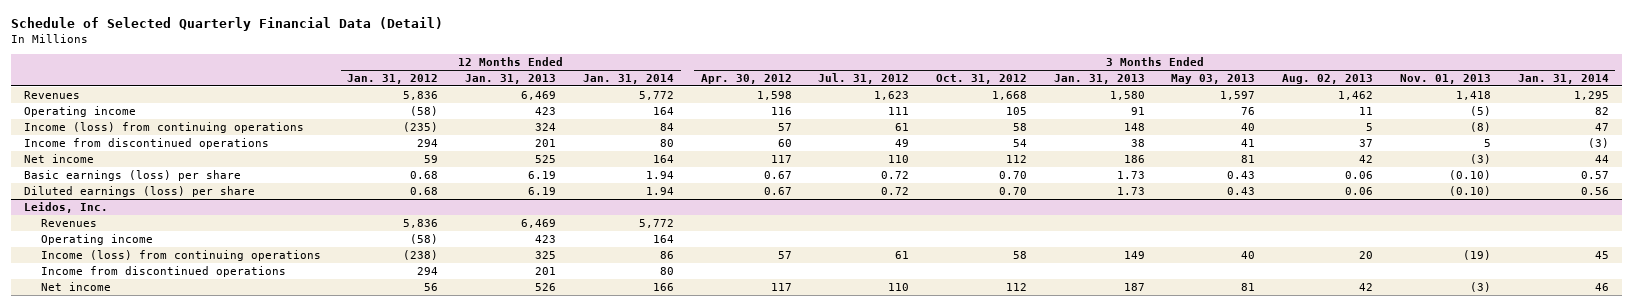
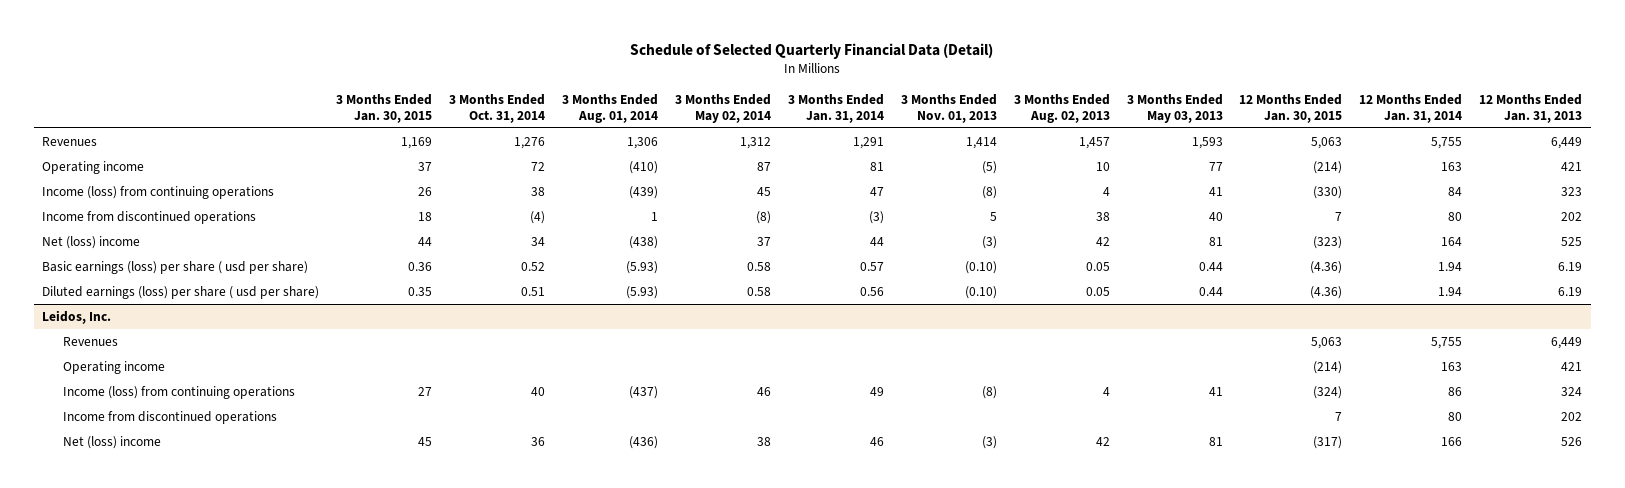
- | 12 Months Ended Jan. 31, 2012 | 12 Months Ended Jan. 31, 2013 | 12 Months Ended Jan. 31, 2014 | 3 Months Ended Apr. 30, 2012 | 3 Months Ended Jul. 31, 2012 | 3 Months Ended Oct. 31, 2012 | 3 Months Ended Jan. 31, 2013 | 3 Months Ended May 03, 2013 | 3 Months Ended Aug. 02, 2013 | 3 Months Ended Nov. 01, 2013 | 3 Months Ended Jan. 31, 2014
+ | 3 Months Ended Jan. 30, 2015 | 3 Months Ended Oct. 31, 2014 | 3 Months Ended Aug. 01, 2014 | 3 Months Ended May 02, 2014 | 3 Months Ended Jan. 31, 2014 | 3 Months Ended Nov. 01, 2013 | 3 Months Ended Aug. 02, 2013 | 3 Months Ended May 03, 2013 | 12 Months Ended Jan. 30, 2015 | 12 Months Ended Jan. 31, 2014 | 12 Months Ended Jan. 31, 2013
- Revenues | 5,836 | 6,469 | 5,772 | 1,598 | 1,623 | 1,668 | 1,580 | 1,597 | 1,462 | 1,418 | 1,295
- Operating income | (58) | 423 | 164 | 116 | 111 | 105 | 91 | 76 | 11 | (5) | 82
- Income (loss) from continuing operations | (235) | 324 | 84 | 57 | 61 | 58 | 148 | 40 | 5 | (8) | 47
- Income from discontinued operations | 294 | 201 | 80 | 60 | 49 | 54 | 38 | 41 | 37 | 5 | (3)
- Net income | 59 | 525 | 164 | 117 | 110 | 112 | 186 | 81 | 42 | (3) | 44
- Basic earnings (loss) per share | 0.68 | 6.19 | 1.94 | 0.67 | 0.72 | 0.70 | 1.73 | 0.43 | 0.06 | (0.10) | 0.57
- Diluted earnings (loss) per share | 0.68 | 6.19 | 1.94 | 0.67 | 0.72 | 0.70 | 1.73 | 0.43 | 0.06 | (0.10) | 0.56
+ Revenues | 1,169 | 1,276 | 1,306 | 1,312 | 1,291 | 1,414 | 1,457 | 1,593 | 5,063 | 5,755 | 6,449
+ Operating income | 37 | 72 | (410) | 87 | 81 | (5) | 10 | 77 | (214) | 163 | 421
+ Income (loss) from continuing operations | 26 | 38 | (439) | 45 | 47 | (8) | 4 | 41 | (330) | 84 | 323
+ Income from discontinued operations | 18 | (4) | 1 | (8) | (3) | 5 | 38 | 40 | 7 | 80 | 202
+ Net (loss) income | 44 | 34 | (438) | 37 | 44 | (3) | 42 | 81 | (323) | 164 | 525
+ Basic earnings (loss) per share ( usd per share) | 0.36 | 0.52 | (5.93) | 0.58 | 0.57 | (0.10) | 0.05 | 0.44 | (4.36) | 1.94 | 6.19
+ Diluted earnings (loss) per share ( usd per share) | 0.35 | 0.51 | (5.93) | 0.58 | 0.56 | (0.10) | 0.05 | 0.44 | (4.36) | 1.94 | 6.19
@ Leidos, Inc.
- Revenues | 5,836 | 6,469 | 5,772 | | | | | | | |
- Operating income | (58) | 423 | 164 | | | | | | | |
- Income (loss) from continuing operations | (238) | 325 | 86 | 57 | 61 | 58 | 149 | 40 | 20 | (19) | 45
- Income from discontinued operations | 294 | 201 | 80 | | | | | | | |
- Net income | 56 | 526 | 166 | 117 | 110 | 112 | 187 | 81 | 42 | (3) | 46
+ Revenues | | | | | | | | | 5,063 | 5,755 | 6,449
+ Operating income | | | | | | | | | (214) | 163 | 421
+ Income (loss) from continuing operations | 27 | 40 | (437) | 46 | 49 | (8) | 4 | 41 | (324) | 86 | 324
+ Income from discontinued operations | | | | | | | | | 7 | 80 | 202
+ Net (loss) income | 45 | 36 | (436) | 38 | 46 | (3) | 42 | 81 | (317) | 166 | 526

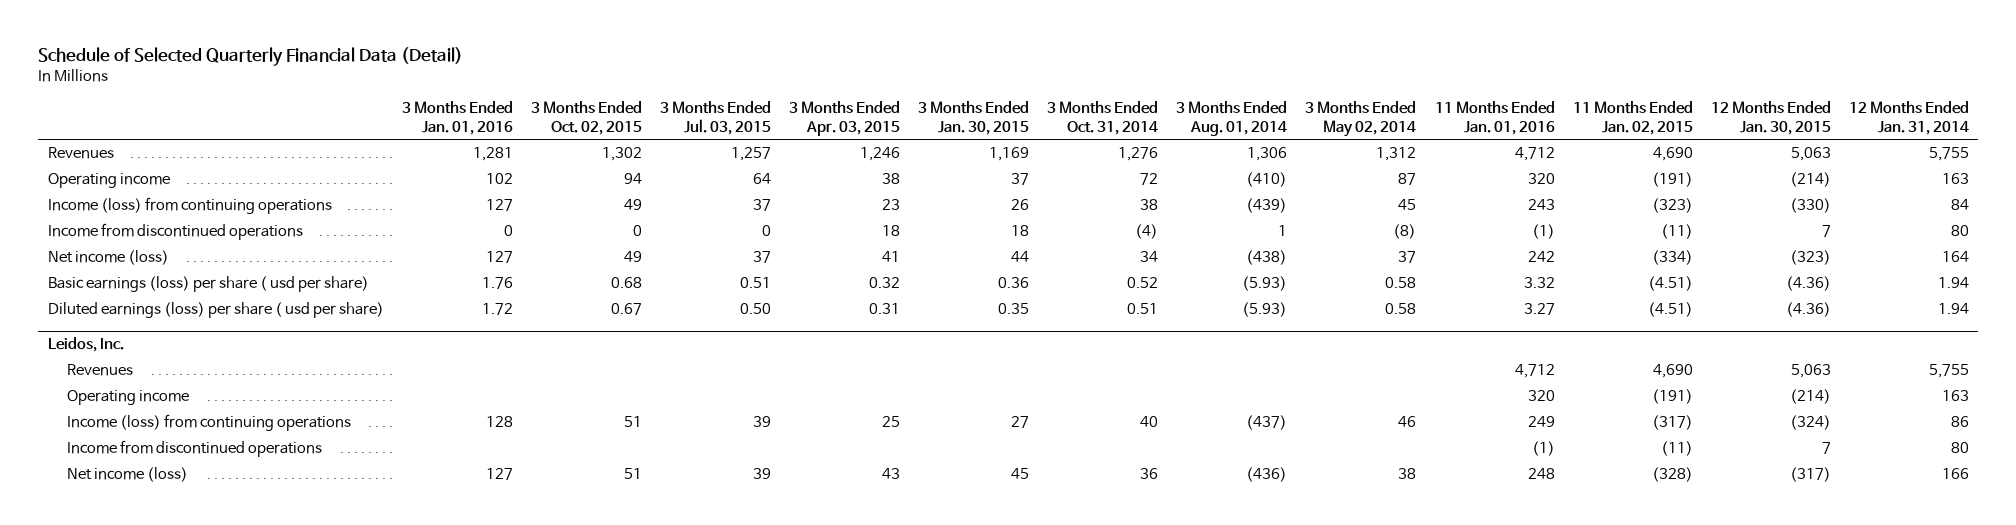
- | 3 Months Ended Jan. 30, 2015 | 3 Months Ended Oct. 31, 2014 | 3 Months Ended Aug. 01, 2014 | 3 Months Ended May 02, 2014 | 3 Months Ended Jan. 31, 2014 | 3 Months Ended Nov. 01, 2013 | 3 Months Ended Aug. 02, 2013 | 3 Months Ended May 03, 2013 | 12 Months Ended Jan. 30, 2015 | 12 Months Ended Jan. 31, 2014 | 12 Months Ended Jan. 31, 2013
+ | 3 Months Ended Jan. 01, 2016 | 3 Months Ended Oct. 02, 2015 | 3 Months Ended Jul. 03, 2015 | 3 Months Ended Apr. 03, 2015 | 3 Months Ended Jan. 30, 2015 | 3 Months Ended Oct. 31, 2014 | 3 Months Ended Aug. 01, 2014 | 3 Months Ended May 02, 2014 | 11 Months Ended Jan. 01, 2016 | 11 Months Ended Jan. 02, 2015 | 12 Months Ended Jan. 30, 2015 | 12 Months Ended Jan. 31, 2014
- Net (loss) income | 44 | 34 | (438) | 37 | 44 | (3) | 42 | 81 | (323) | 164 | 525
+ Net income (loss) | 127 | 49 | 37 | 41 | 44 | 34 | (438) | 37 | 242 | (334) | (323) | 164
@ Leidos, Inc.
- Net (loss) income | 45 | 36 | (436) | 38 | 46 | (3) | 42 | 81 | (317) | 166 | 526
+ Net income (loss) | 127 | 51 | 39 | 43 | 45 | 36 | (436) | 38 | 248 | (328) | (317) | 166

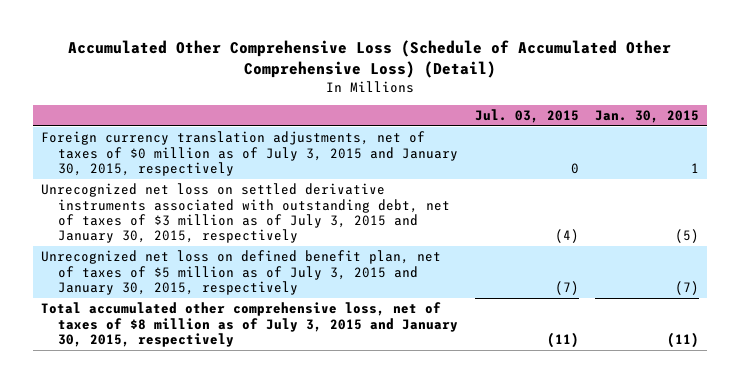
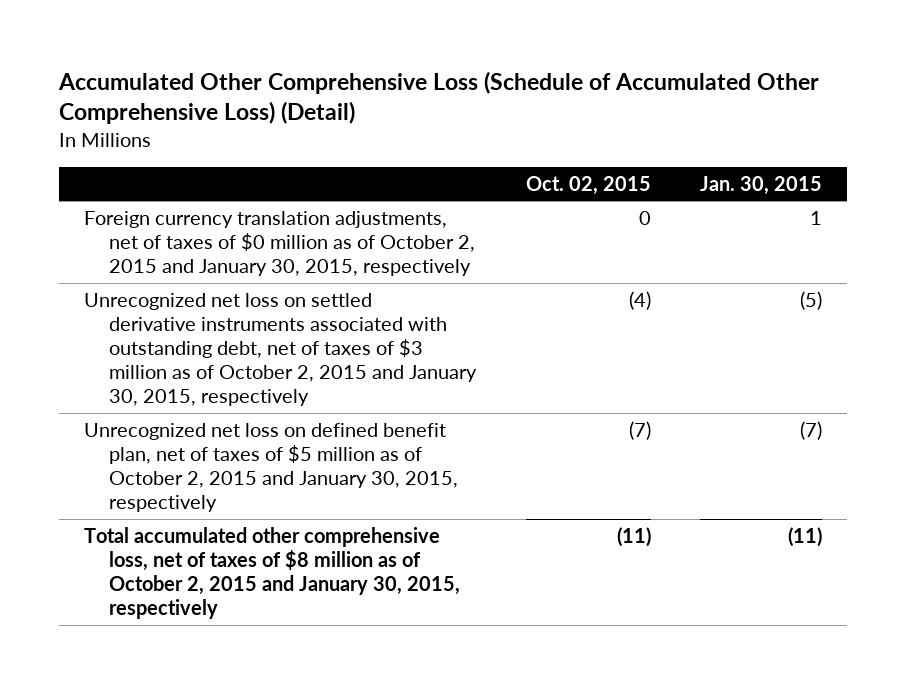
- | Jul. 03, 2015 | Jan. 30, 2015
+ | Oct. 02, 2015 | Jan. 30, 2015
- Foreign currency translation adjustments, net of taxes of $0 million as of July 3, 2015 and January 30, 2015, respectively | 0 | 1
- Unrecognized net loss on settled derivative instruments associated with outstanding debt, net of taxes of $3 million as of July 3, 2015 and January 30, 2015, respectively | (4) | (5)
- Unrecognized net loss on defined benefit plan, net of taxes of $5 million as of July 3, 2015 and January 30, 2015, respectively | (7) | (7)
- Total accumulated other comprehensive loss, net of taxes of $8 million as of July 3, 2015 and January 30, 2015, respectively | (11) | (11)
+ Foreign currency translation adjustments, net of taxes of $0 million as of October 2, 2015 and January 30, 2015, respectively | 0 | 1
+ Unrecognized net loss on settled derivative instruments associated with outstanding debt, net of taxes of $3 million as of October 2, 2015 and January 30, 2015, respectively | (4) | (5)
+ Unrecognized net loss on defined benefit plan, net of taxes of $5 million as of October 2, 2015 and January 30, 2015, respectively | (7) | (7)
+ Total accumulated other comprehensive loss, net of taxes of $8 million as of October 2, 2015 and January 30, 2015, respectively | (11) | (11)

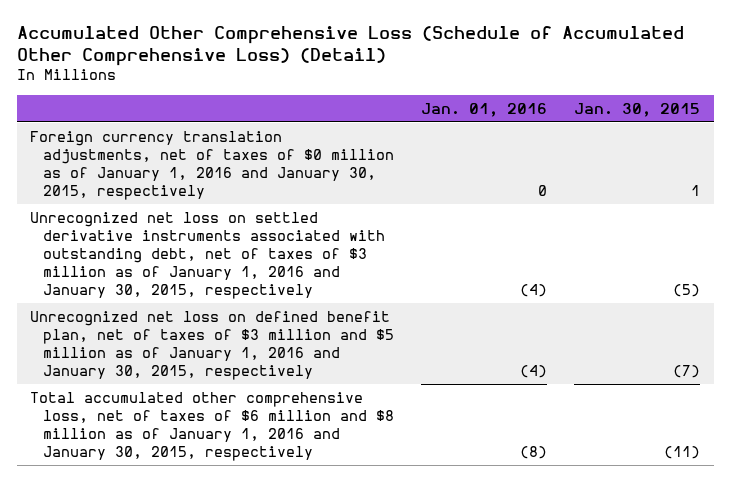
- | Oct. 02, 2015 | Jan. 30, 2015
+ | Jan. 01, 2016 | Jan. 30, 2015
- Foreign currency translation adjustments, net of taxes of $0 million as of October 2, 2015 and January 30, 2015, respectively | 0 | 1
- Unrecognized net loss on settled derivative instruments associated with outstanding debt, net of taxes of $3 million as of October 2, 2015 and January 30, 2015, respectively | (4) | (5)
- Unrecognized net loss on defined benefit plan, net of taxes of $5 million as of October 2, 2015 and January 30, 2015, respectively | (7) | (7)
- Total accumulated other comprehensive loss, net of taxes of $8 million as of October 2, 2015 and January 30, 2015, respectively | (11) | (11)
+ Foreign currency translation adjustments, net of taxes of $0 million as of January 1, 2016 and January 30, 2015, respectively | 0 | 1
+ Unrecognized net loss on settled derivative instruments associated with outstanding debt, net of taxes of $3 million as of January 1, 2016 and January 30, 2015, respectively | (4) | (5)
+ Unrecognized net loss on defined benefit plan, net of taxes of $3 million and $5 million as of January 1, 2016 and January 30, 2015, respectively | (4) | (7)
+ Total accumulated other comprehensive loss, net of taxes of $6 million and $8 million as of January 1, 2016 and January 30, 2015, respectively | (8) | (11)

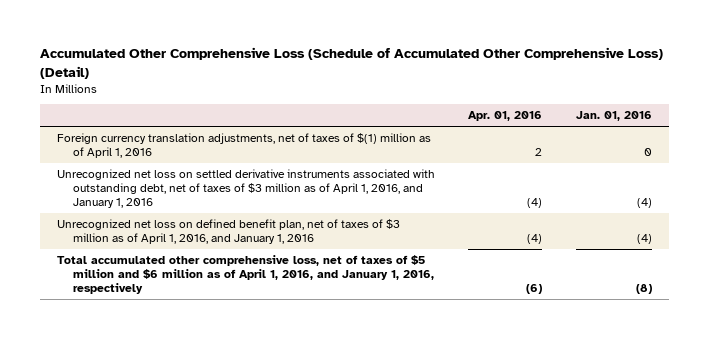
- | Jan. 01, 2016 | Jan. 30, 2015
+ | Apr. 01, 2016 | Jan. 01, 2016
- Foreign currency translation adjustments, net of taxes of $0 million as of January 1, 2016 and January 30, 2015, respectively | 0 | 1
- Unrecognized net loss on settled derivative instruments associated with outstanding debt, net of taxes of $3 million as of January 1, 2016 and January 30, 2015, respectively | (4) | (5)
- Unrecognized net loss on defined benefit plan, net of taxes of $3 million and $5 million as of January 1, 2016 and January 30, 2015, respectively | (4) | (7)
- Total accumulated other comprehensive loss, net of taxes of $6 million and $8 million as of January 1, 2016 and January 30, 2015, respectively | (8) | (11)
+ Foreign currency translation adjustments, net of taxes of $(1) million as of April 1, 2016 | 2 | 0
+ Unrecognized net loss on settled derivative instruments associated with outstanding debt, net of taxes of $3 million as of April 1, 2016, and January 1, 2016 | (4) | (4)
+ Unrecognized net loss on defined benefit plan, net of taxes of $3 million as of April 1, 2016, and January 1, 2016 | (4) | (4)
+ Total accumulated other comprehensive loss, net of taxes of $5 million and $6 million as of April 1, 2016, and January 1, 2016, respectively | (6) | (8)

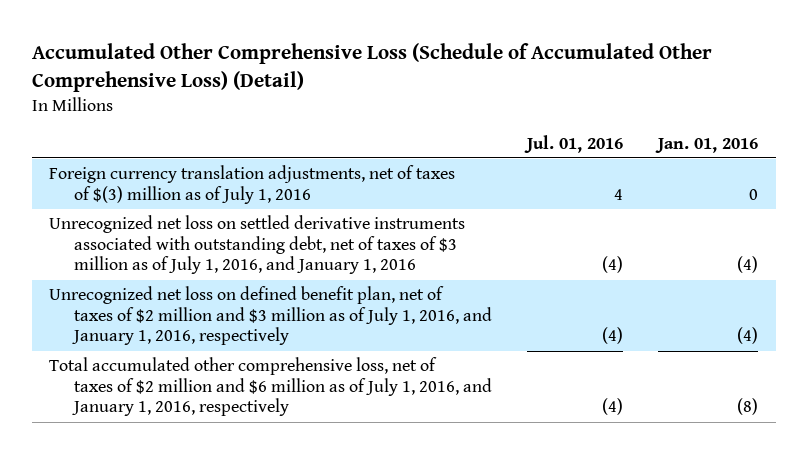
- | Apr. 01, 2016 | Jan. 01, 2016
+ | Jul. 01, 2016 | Jan. 01, 2016
- Foreign currency translation adjustments, net of taxes of $(1) million as of April 1, 2016 | 2 | 0
- Unrecognized net loss on settled derivative instruments associated with outstanding debt, net of taxes of $3 million as of April 1, 2016, and January 1, 2016 | (4) | (4)
- Unrecognized net loss on defined benefit plan, net of taxes of $3 million as of April 1, 2016, and January 1, 2016 | (4) | (4)
- Total accumulated other comprehensive loss, net of taxes of $5 million and $6 million as of April 1, 2016, and January 1, 2016, respectively | (6) | (8)
+ Foreign currency translation adjustments, net of taxes of $(3) million as of July 1, 2016 | 4 | 0
+ Unrecognized net loss on settled derivative instruments associated with outstanding debt, net of taxes of $3 million as of July 1, 2016, and January 1, 2016 | (4) | (4)
+ Unrecognized net loss on defined benefit plan, net of taxes of $2 million and $3 million as of July 1, 2016, and January 1, 2016, respectively | (4) | (4)
+ Total accumulated other comprehensive loss, net of taxes of $2 million and $6 million as of July 1, 2016, and January 1, 2016, respectively | (4) | (8)

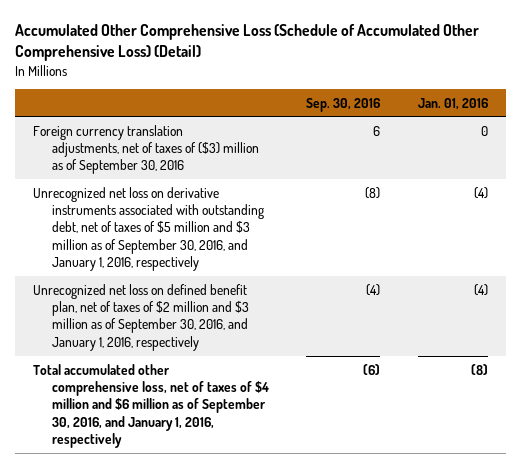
- | Jul. 01, 2016 | Jan. 01, 2016
+ | Sep. 30, 2016 | Jan. 01, 2016
- Foreign currency translation adjustments, net of taxes of $(3) million as of July 1, 2016 | 4 | 0
- Unrecognized net loss on settled derivative instruments associated with outstanding debt, net of taxes of $3 million as of July 1, 2016, and January 1, 2016 | (4) | (4)
- Unrecognized net loss on defined benefit plan, net of taxes of $2 million and $3 million as of July 1, 2016, and January 1, 2016, respectively | (4) | (4)
- Total accumulated other comprehensive loss, net of taxes of $2 million and $6 million as of July 1, 2016, and January 1, 2016, respectively | (4) | (8)
+ Foreign currency translation adjustments, net of taxes of ($3) million as of September 30, 2016 | 6 | 0
+ Unrecognized net loss on derivative instruments associated with outstanding debt, net of taxes of $5 million and $3 million as of September 30, 2016, and January 1, 2016, respectively | (8) | (4)
+ Unrecognized net loss on defined benefit plan, net of taxes of $2 million and $3 million as of September 30, 2016, and January 1, 2016, respectively | (4) | (4)
+ Total accumulated other comprehensive loss, net of taxes of $4 million and $6 million as of September 30, 2016, and January 1, 2016, respectively | (6) | (8)

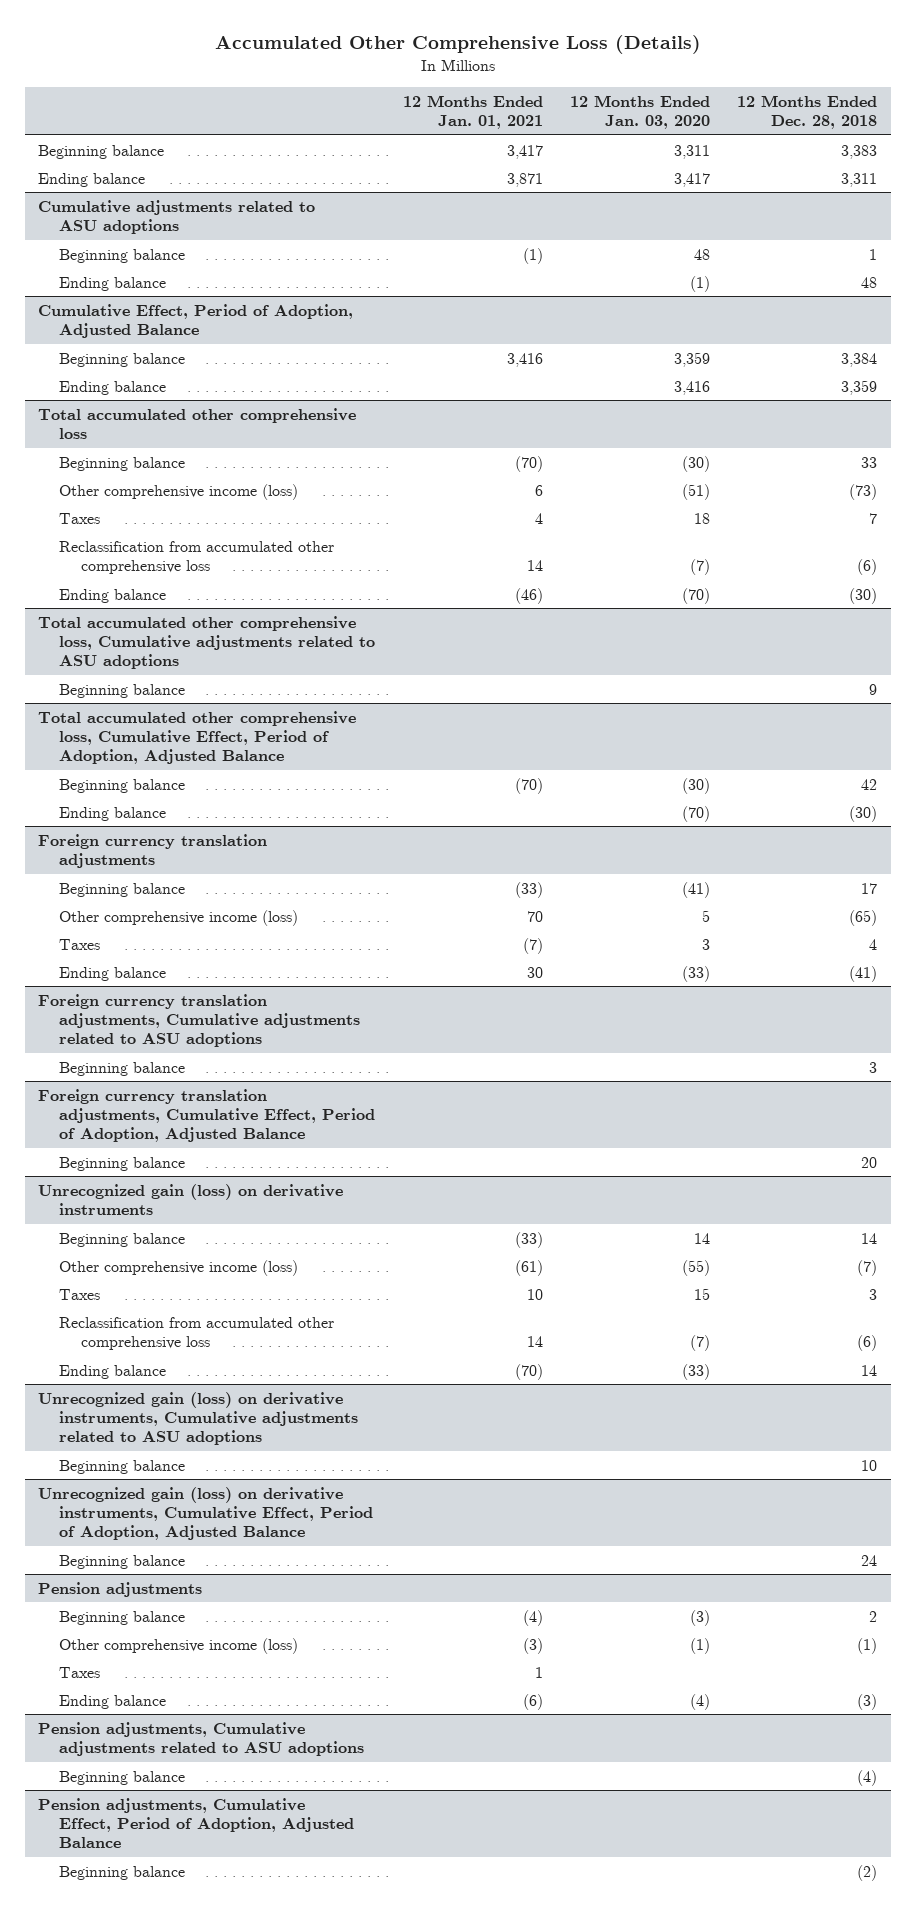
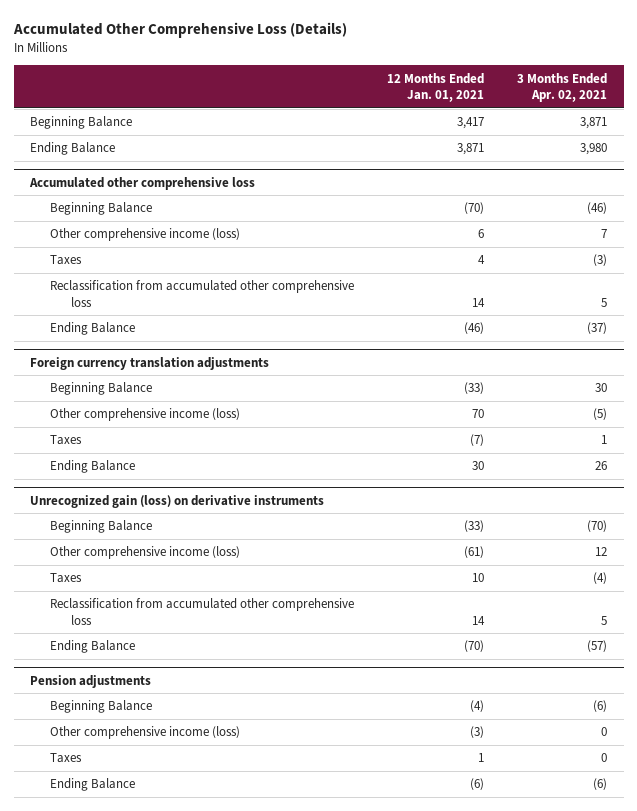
- | 12 Months Ended Jan. 01, 2021 | 12 Months Ended Jan. 03, 2020 | 12 Months Ended Dec. 28, 2018
+ | 12 Months Ended Jan. 01, 2021 | 3 Months Ended Apr. 02, 2021
- Beginning balance | 3,417 | 3,311 | 3,383
- Ending balance | 3,871 | 3,417 | 3,311
- Cumulative adjustments related to ASU adoptions
- Beginning balance | (1) | 48 | 1
- Ending balance | | (1) | 48
- Cumulative Effect, Period of Adoption, Adjusted Balance
- Beginning balance | 3,416 | 3,359 | 3,384
- Ending balance | | 3,416 | 3,359
- Total accumulated other comprehensive loss
- Beginning balance | (70) | (30) | 33
+ Beginning Balance | 3,417 | 3,871
+ Ending Balance | 3,871 | 3,980
+ Accumulated other comprehensive loss
+ Beginning Balance | (70) | (46)
- Ending balance | (46) | (70) | (30)
- Total accumulated other comprehensive loss, Cumulative adjustments related to ASU adoptions
- Beginning balance | | | 9
- Total accumulated other comprehensive loss, Cumulative Effect, Period of Adoption, Adjusted Balance
- Beginning balance | (70) | (30) | 42
- Ending balance | | (70) | (30)
+ Ending Balance | (46) | (37)
@ Foreign currency translation adjustments
- Beginning balance | (33) | (41) | 17
+ Beginning Balance | (33) | 30
- Ending balance | 30 | (33) | (41)
- Foreign currency translation adjustments, Cumulative adjustments related to ASU adoptions
- Beginning balance | | | 3
- Foreign currency translation adjustments, Cumulative Effect, Period of Adoption, Adjusted Balance
- Beginning balance | | | 20
@ Foreign currency translation adjustments
+ Ending Balance | 30 | 26
@ Unrecognized gain (loss) on derivative instruments
- Beginning balance | (33) | 14 | 14
+ Beginning Balance | (33) | (70)
- Ending balance | (70) | (33) | 14
- Unrecognized gain (loss) on derivative instruments, Cumulative adjustments related to ASU adoptions
- Beginning balance | | | 10
- Unrecognized gain (loss) on derivative instruments, Cumulative Effect, Period of Adoption, Adjusted Balance
- Beginning balance | | | 24
@ Unrecognized gain (loss) on derivative instruments
+ Ending Balance | (70) | (57)
@ Pension adjustments
- Beginning balance | (4) | (3) | 2
+ Beginning Balance | (4) | (6)
- Ending balance | (6) | (4) | (3)
- Pension adjustments, Cumulative adjustments related to ASU adoptions
- Beginning balance | | | (4)
- Pension adjustments, Cumulative Effect, Period of Adoption, Adjusted Balance
- Beginning balance | | | (2)
@ Pension adjustments
+ Ending Balance | (6) | (6)

